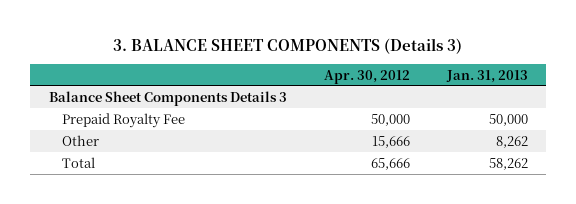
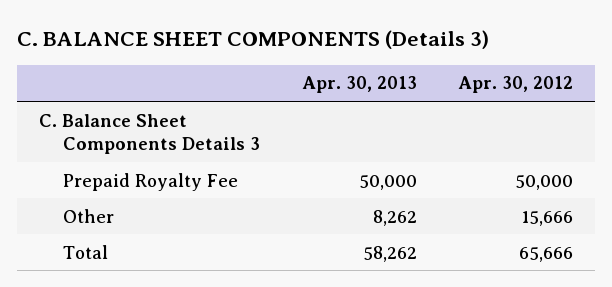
- 3. BALANCE SHEET COMPONENTS (Details 3)
+ C. BALANCE SHEET COMPONENTS (Details 3)
- | Apr. 30, 2012 | Jan. 31, 2013
+ | Apr. 30, 2013 | Apr. 30, 2012
- Balance Sheet Components Details 3
+ C. Balance Sheet Components Details 3

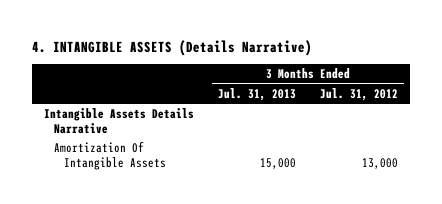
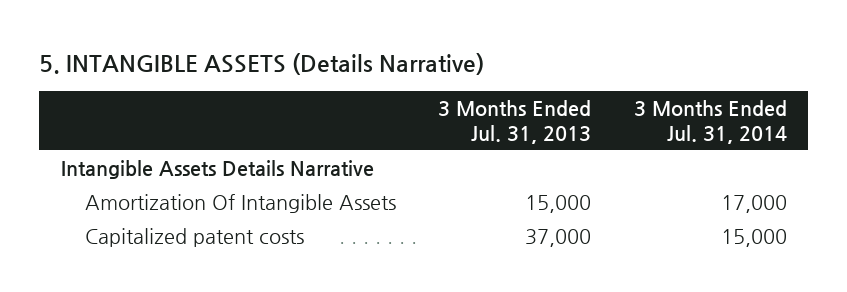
- 4. INTANGIBLE ASSETS (Details Narrative)
+ 5. INTANGIBLE ASSETS (Details Narrative)
- | 3 Months Ended Jul. 31, 2013 | 3 Months Ended Jul. 31, 2012
+ | 3 Months Ended Jul. 31, 2013 | 3 Months Ended Jul. 31, 2014
+ Capitalized patent costs | 37,000 | 15,000

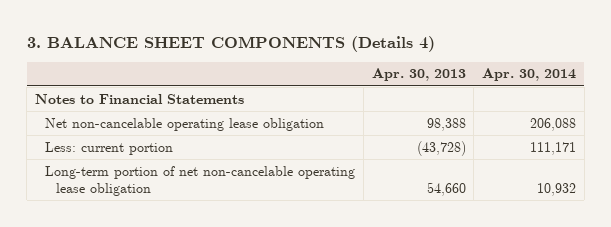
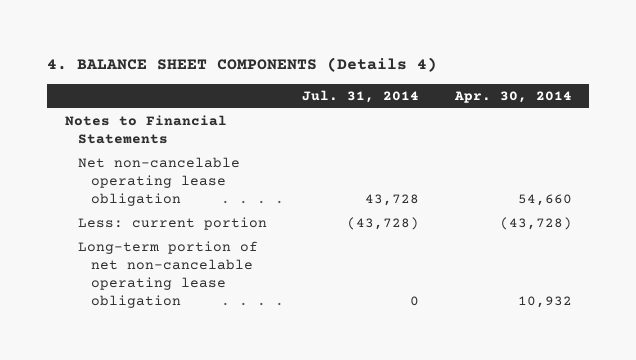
- 3. BALANCE SHEET COMPONENTS (Details 4)
+ 4. BALANCE SHEET COMPONENTS (Details 4)
- | Apr. 30, 2013 | Apr. 30, 2014
+ | Jul. 31, 2014 | Apr. 30, 2014
- Net non-cancelable operating lease obligation | 98,388 | 206,088
- Less: current portion | (43,728) | 111,171
+ Net non-cancelable operating lease obligation | 43,728 | 54,660
+ Less: current portion | (43,728) | (43,728)

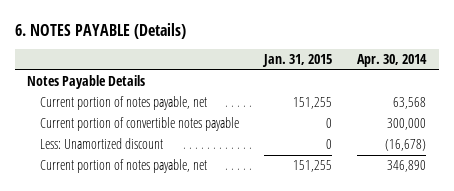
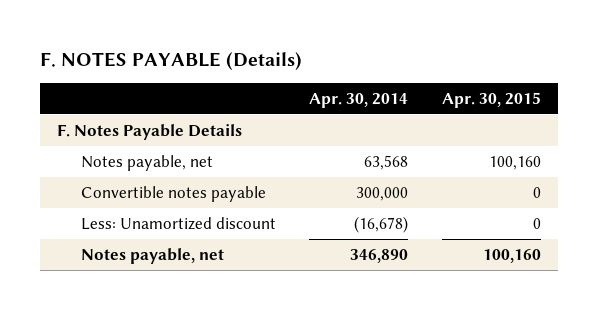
- 6. NOTES PAYABLE (Details)
+ F. NOTES PAYABLE (Details)
- | Jan. 31, 2015 | Apr. 30, 2014
+ | Apr. 30, 2014 | Apr. 30, 2015
- Notes Payable Details
- Current portion of notes payable, net | 151,255 | 63,568
- Current portion of convertible notes payable | 0 | 300,000
+ F. Notes Payable Details
+ Notes payable, net | 63,568 | 100,160
+ Convertible notes payable | 300,000 | 0
- Current portion of notes payable, net | 151,255 | 346,890
+ Notes payable, net | 346,890 | 100,160

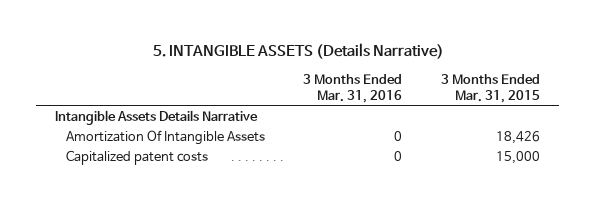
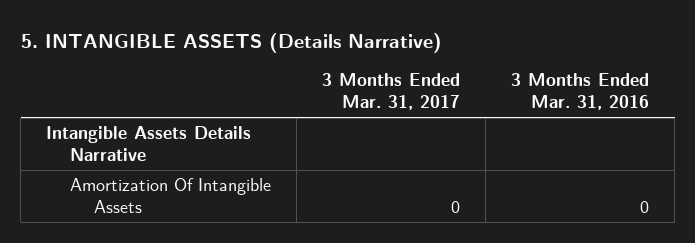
- | 3 Months Ended Mar. 31, 2016 | 3 Months Ended Mar. 31, 2015
+ | 3 Months Ended Mar. 31, 2017 | 3 Months Ended Mar. 31, 2016
- Capitalized patent costs | 0 | 15,000

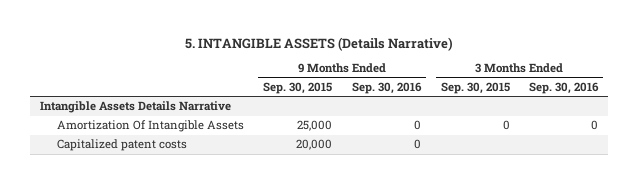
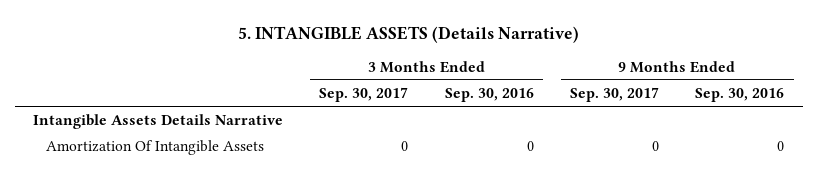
- | 9 Months Ended Sep. 30, 2015 | 9 Months Ended Sep. 30, 2016 | 3 Months Ended Sep. 30, 2015 | 3 Months Ended Sep. 30, 2016
+ | 3 Months Ended Sep. 30, 2017 | 3 Months Ended Sep. 30, 2016 | 9 Months Ended Sep. 30, 2017 | 9 Months Ended Sep. 30, 2016
- Capitalized patent costs | 20,000 | 0 | |

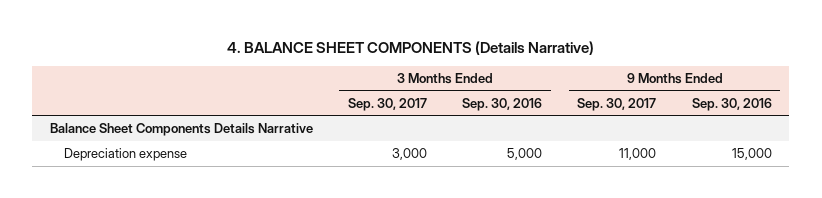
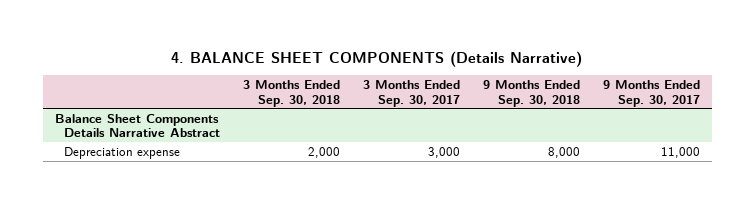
- | 3 Months Ended Sep. 30, 2017 | 3 Months Ended Sep. 30, 2016 | 9 Months Ended Sep. 30, 2017 | 9 Months Ended Sep. 30, 2016
+ | 3 Months Ended Sep. 30, 2018 | 3 Months Ended Sep. 30, 2017 | 9 Months Ended Sep. 30, 2018 | 9 Months Ended Sep. 30, 2017
- Balance Sheet Components Details Narrative
+ Balance Sheet Components Details Narrative Abstract

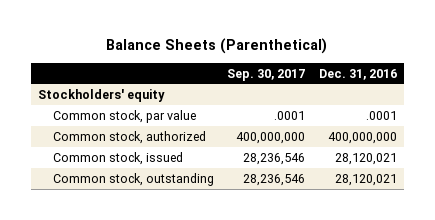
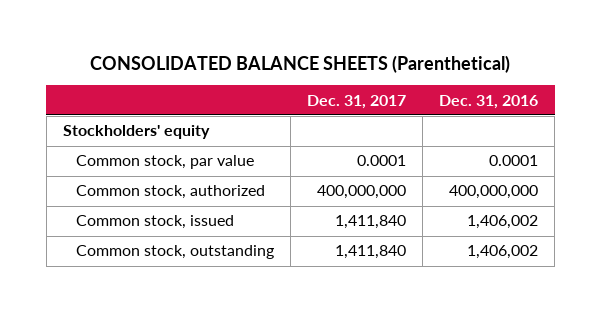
- Balance Sheets (Parenthetical)
+ CONSOLIDATED BALANCE SHEETS (Parenthetical)
- | Sep. 30, 2017 | Dec. 31, 2016
+ | Dec. 31, 2017 | Dec. 31, 2016
- Common stock, par value | .0001 | .0001
+ Common stock, par value | 0.0001 | 0.0001
- Common stock, issued | 28,236,546 | 28,120,021
- Common stock, outstanding | 28,236,546 | 28,120,021
+ Common stock, issued | 1,411,840 | 1,406,002
+ Common stock, outstanding | 1,411,840 | 1,406,002

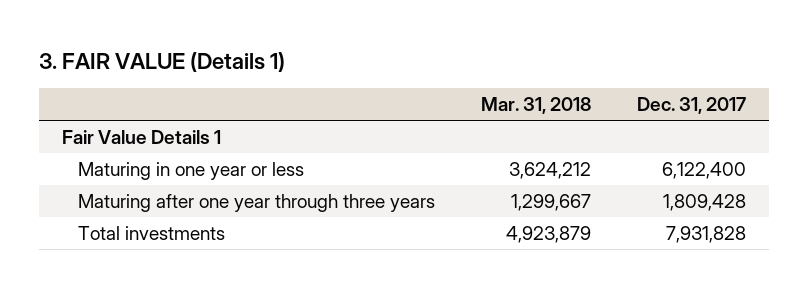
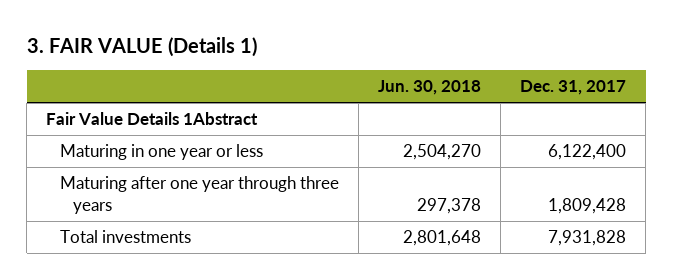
- | Mar. 31, 2018 | Dec. 31, 2017
+ | Jun. 30, 2018 | Dec. 31, 2017
- Fair Value Details 1
+ Fair Value Details 1Abstract

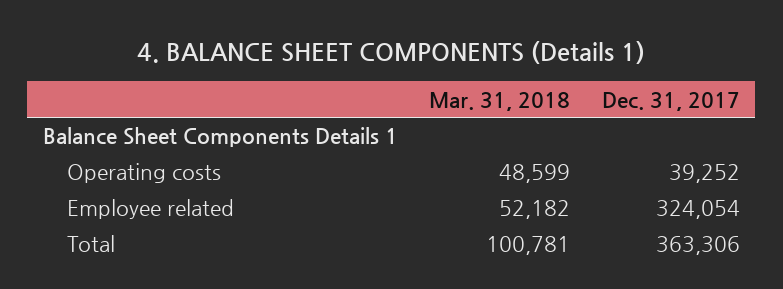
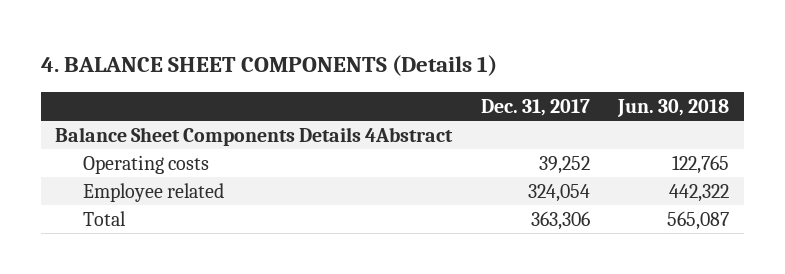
- | Mar. 31, 2018 | Dec. 31, 2017
+ | Dec. 31, 2017 | Jun. 30, 2018
- Balance Sheet Components Details 1
+ Balance Sheet Components Details 4Abstract

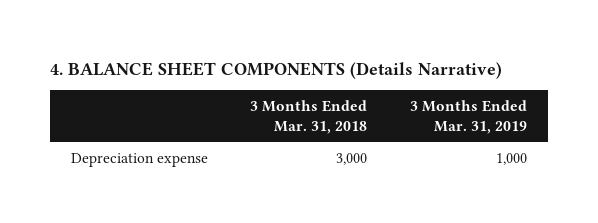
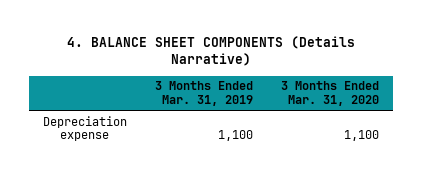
- | 3 Months Ended Mar. 31, 2018 | 3 Months Ended Mar. 31, 2019
+ | 3 Months Ended Mar. 31, 2019 | 3 Months Ended Mar. 31, 2020
- Depreciation expense | 3,000 | 1,000
+ Depreciation expense | 1,100 | 1,100

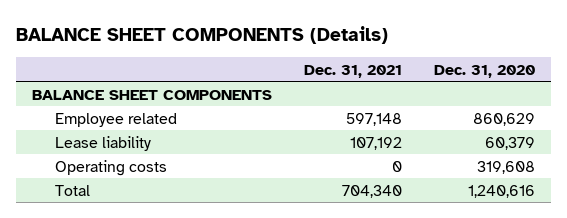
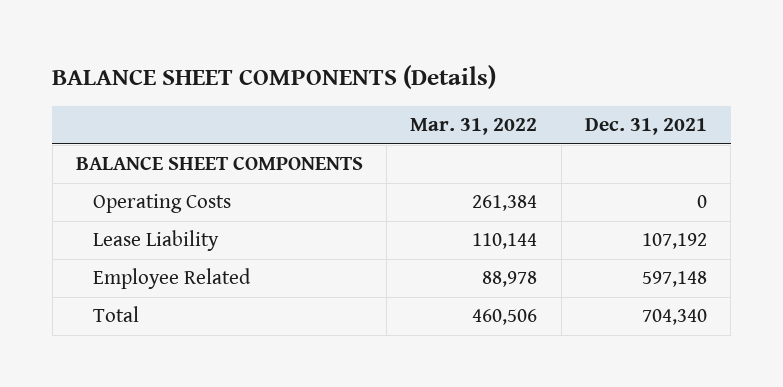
- | Dec. 31, 2021 | Dec. 31, 2020
+ | Mar. 31, 2022 | Dec. 31, 2021
- Employee related | 597,148 | 860,629
- Lease liability | 107,192 | 60,379
- Operating costs | 0 | 319,608
+ Operating Costs | 261,384 | 0
+ Lease Liability | 110,144 | 107,192
+ Employee Related | 88,978 | 597,148

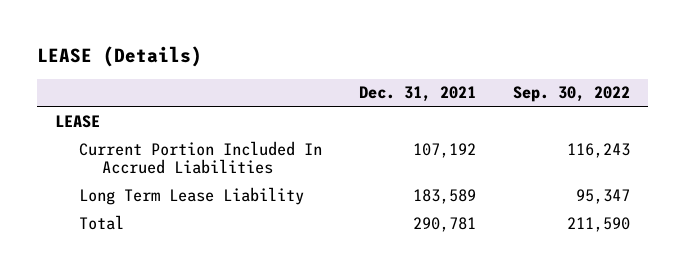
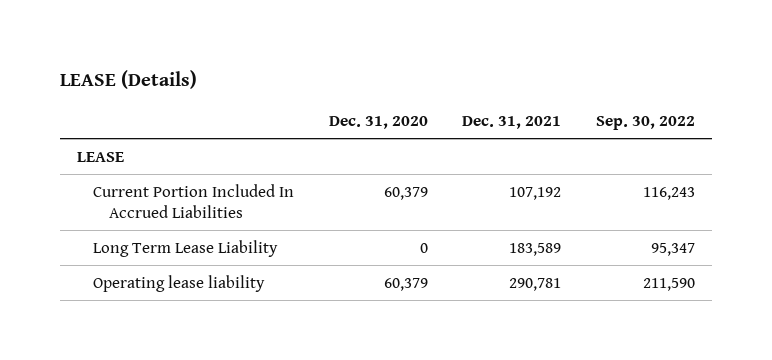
- | Dec. 31, 2021 | Sep. 30, 2022
+ | Dec. 31, 2020 | Dec. 31, 2021 | Sep. 30, 2022
- Total | 290,781 | 211,590
+ Operating lease liability | 60,379 | 290,781 | 211,590

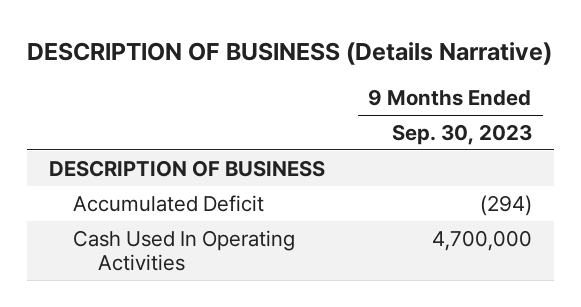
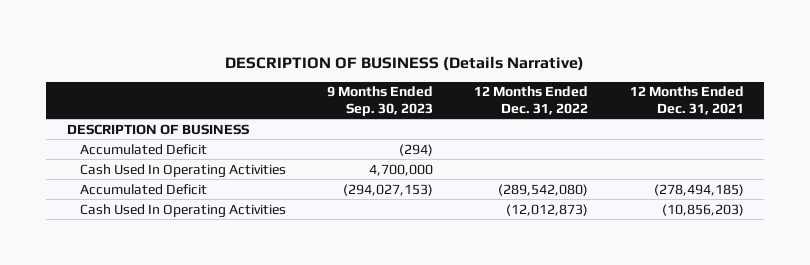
- | 9 Months Ended Sep. 30, 2023
+ | 9 Months Ended Sep. 30, 2023 | 12 Months Ended Dec. 31, 2022 | 12 Months Ended Dec. 31, 2021
+ Accumulated Deficit | (294,027,153) | (289,542,080) | (278,494,185)
+ Cash Used In Operating Activities | | (12,012,873) | (10,856,203)

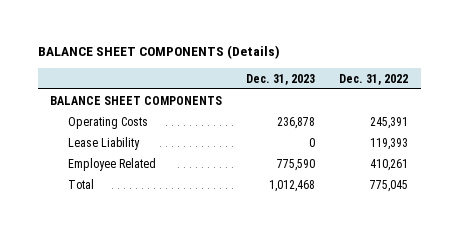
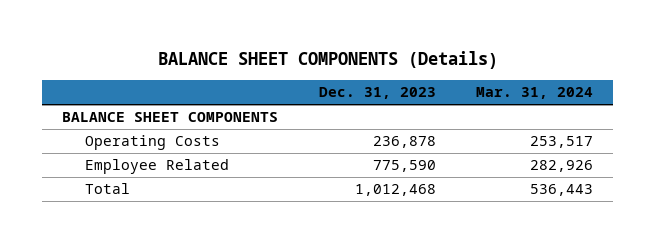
- | Dec. 31, 2023 | Dec. 31, 2022
+ | Dec. 31, 2023 | Mar. 31, 2024
- Lease Liability | 0 | 119,393

